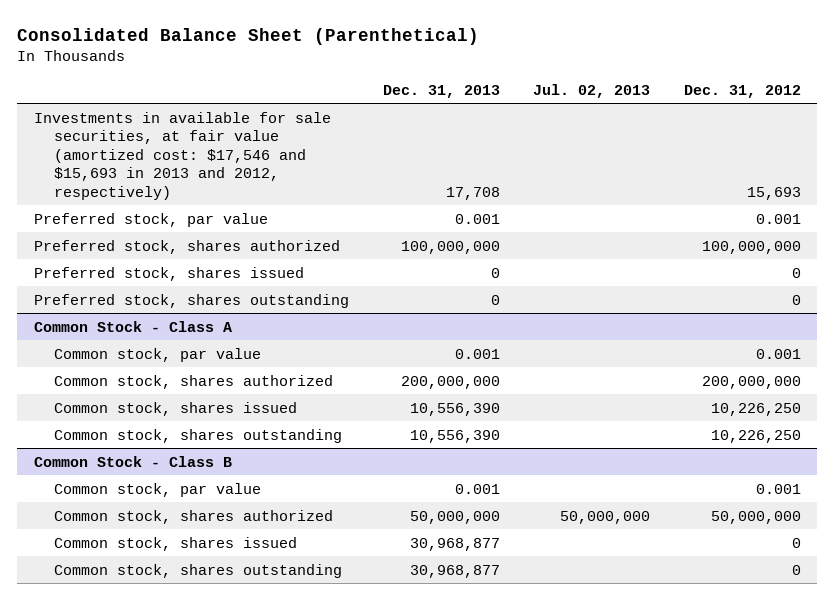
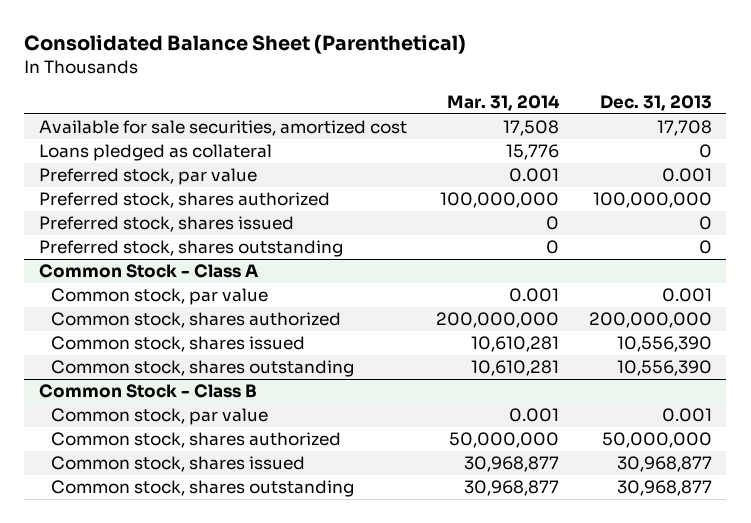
- | Dec. 31, 2013 | Jul. 02, 2013 | Dec. 31, 2012
+ | Mar. 31, 2014 | Dec. 31, 2013
- Investments in available for sale securities, at fair value (amortized cost: $17,546 and $15,693 in 2013 and 2012, respectively) | 17,708 | | 15,693
+ Available for sale securities, amortized cost | 17,508 | 17,708
+ Loans pledged as collateral | 15,776 | 0

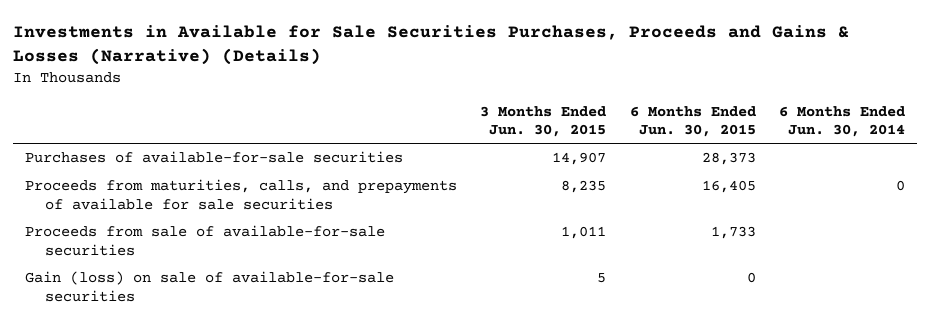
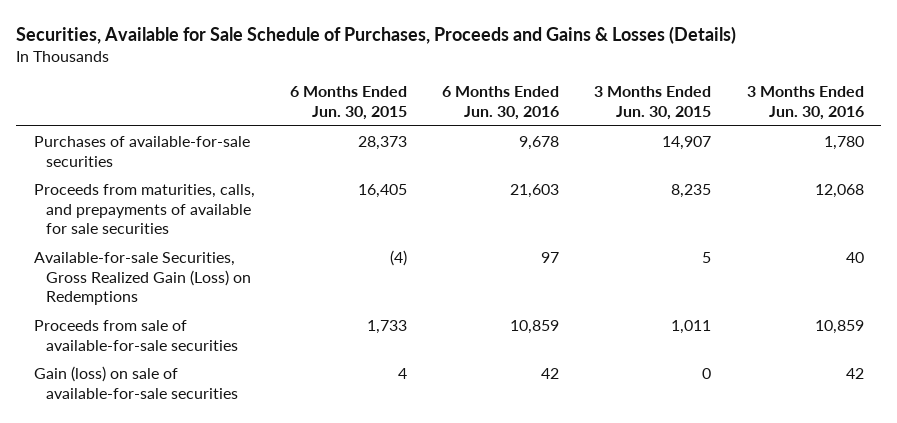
- Investments in Available for Sale Securities Purchases, Proceeds and Gains & Losses (Narrative) (Details)
+ Securities, Available for Sale Schedule of Purchases, Proceeds and Gains & Losses (Details)
- | 3 Months Ended Jun. 30, 2015 | 6 Months Ended Jun. 30, 2015 | 6 Months Ended Jun. 30, 2014
+ | 6 Months Ended Jun. 30, 2015 | 6 Months Ended Jun. 30, 2016 | 3 Months Ended Jun. 30, 2015 | 3 Months Ended Jun. 30, 2016
+ Available-for-sale Securities, Gross Realized Gain (Loss) on Redemptions | (4) | 97 | 5 | 40
- Gain (loss) on sale of available-for-sale securities | 5 | 0 |
+ Gain (loss) on sale of available-for-sale securities | 4 | 42 | 0 | 42

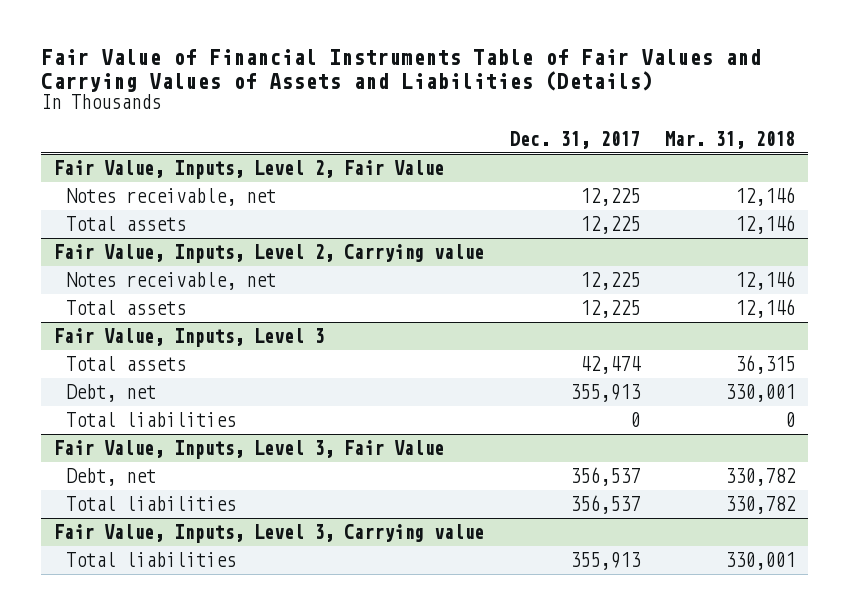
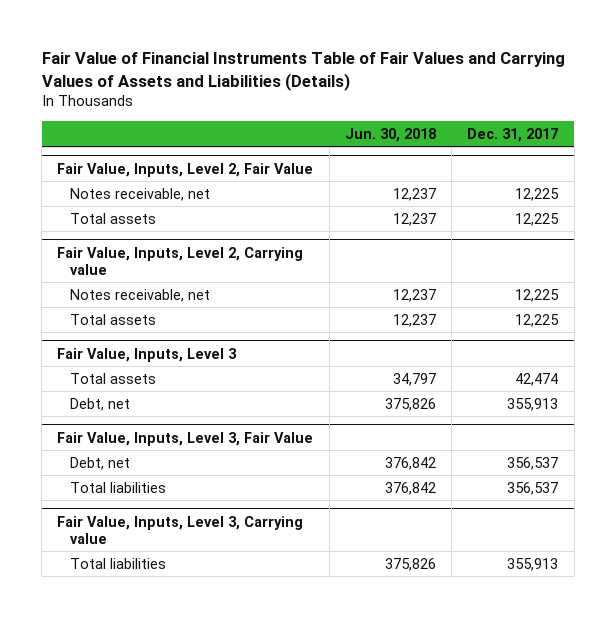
- | Dec. 31, 2017 | Mar. 31, 2018
+ | Jun. 30, 2018 | Dec. 31, 2017
@ Fair Value, Inputs, Level 3
- Total liabilities | 0 | 0

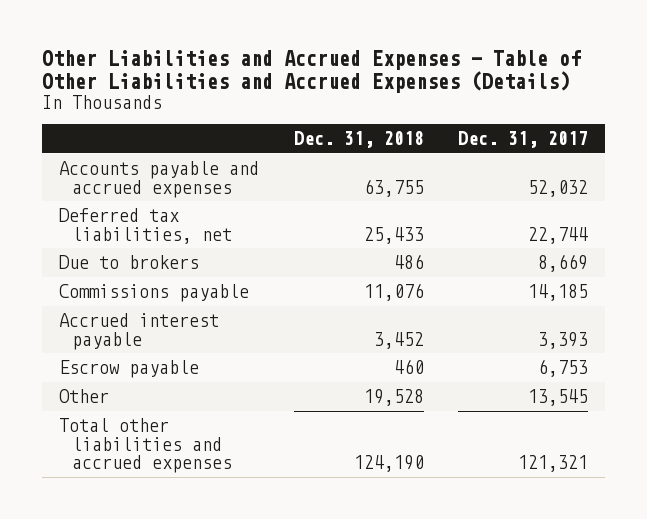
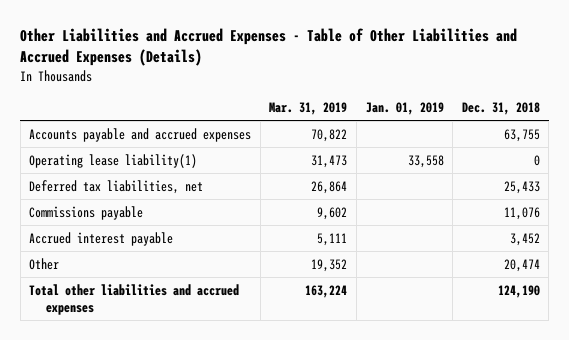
- | Dec. 31, 2018 | Dec. 31, 2017
+ | Mar. 31, 2019 | Jan. 01, 2019 | Dec. 31, 2018
+ Operating lease liability(1) | 31,473 | 33,558 | 0
- Due to brokers | 486 | 8,669
- Escrow payable | 460 | 6,753
- Other | 19,528 | 13,545
+ Other | 19,352 | | 20,474

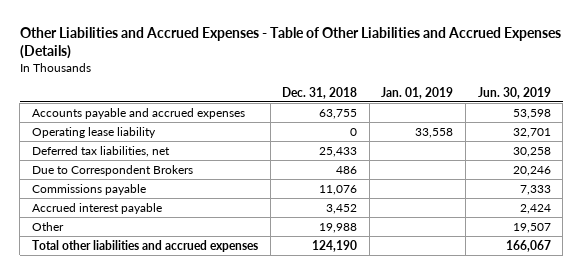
- | Mar. 31, 2019 | Jan. 01, 2019 | Dec. 31, 2018
+ | Dec. 31, 2018 | Jan. 01, 2019 | Jun. 30, 2019
- Operating lease liability(1) | 31,473 | 33,558 | 0
+ Operating lease liability | 0 | 33,558 | 32,701
+ Due to Correspondent Brokers | 486 | | 20,246
- Other | 19,352 | | 20,474
+ Other | 19,988 | | 19,507

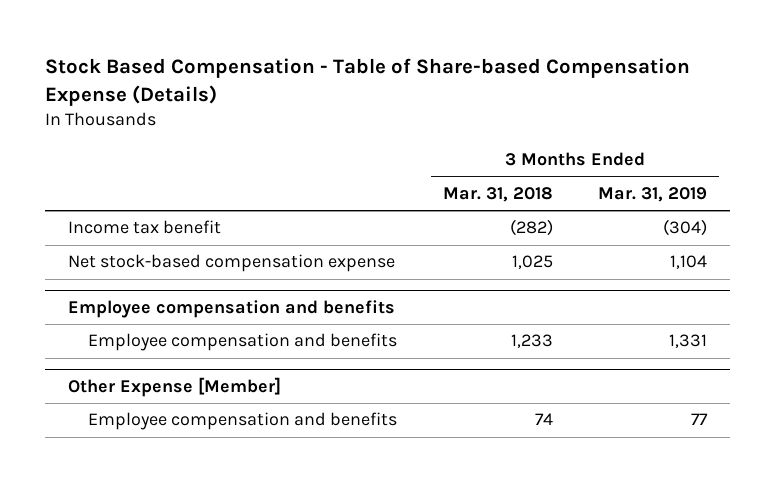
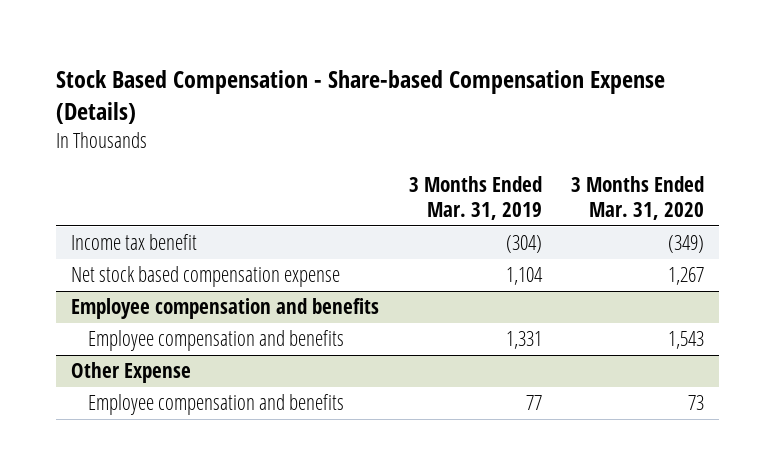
- Stock Based Compensation - Table of Share-based Compensation Expense (Details)
+ Stock Based Compensation - Share-based Compensation Expense (Details)
- | 3 Months Ended Mar. 31, 2018 | 3 Months Ended Mar. 31, 2019
+ | 3 Months Ended Mar. 31, 2019 | 3 Months Ended Mar. 31, 2020
- Net stock-based compensation expense | 1,025 | 1,104
+ Net stock based compensation expense | 1,104 | 1,267
- Other Expense [Member]
+ Other Expense

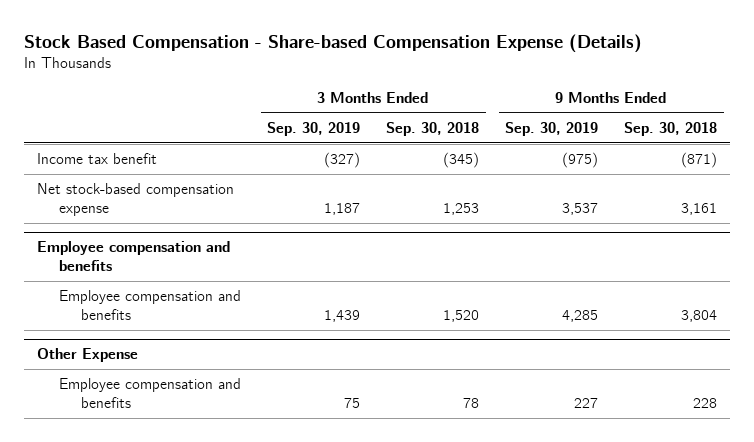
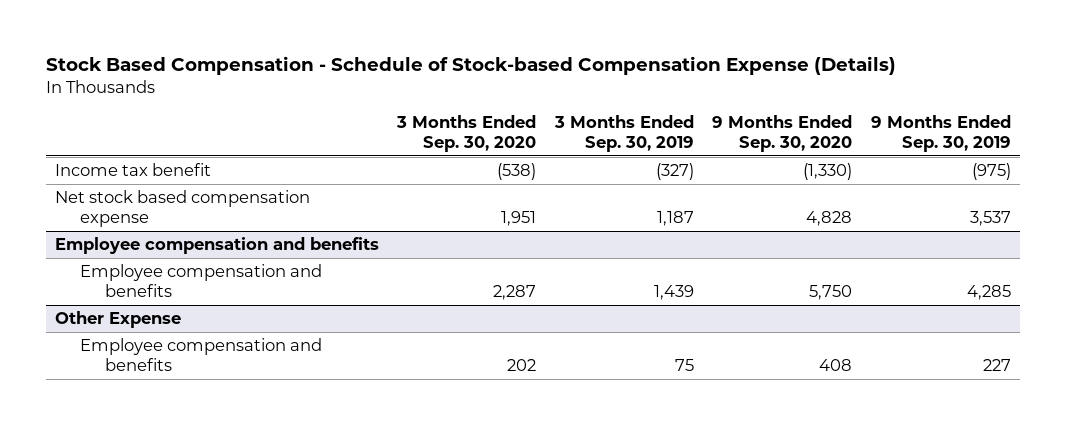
- Stock Based Compensation - Share-based Compensation Expense (Details)
+ Stock Based Compensation - Schedule of Stock-based Compensation Expense (Details)
- | 3 Months Ended Sep. 30, 2019 | 3 Months Ended Sep. 30, 2018 | 9 Months Ended Sep. 30, 2019 | 9 Months Ended Sep. 30, 2018
+ | 3 Months Ended Sep. 30, 2020 | 3 Months Ended Sep. 30, 2019 | 9 Months Ended Sep. 30, 2020 | 9 Months Ended Sep. 30, 2019
- Net stock-based compensation expense | 1,187 | 1,253 | 3,537 | 3,161
+ Net stock based compensation expense | 1,951 | 1,187 | 4,828 | 3,537

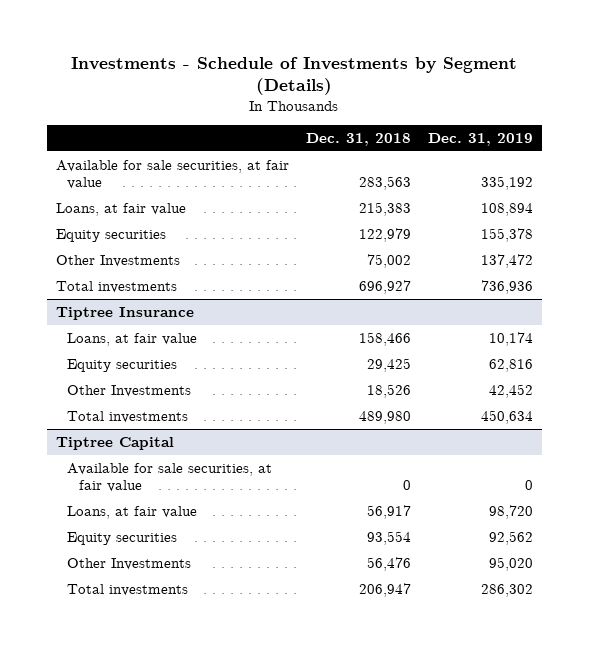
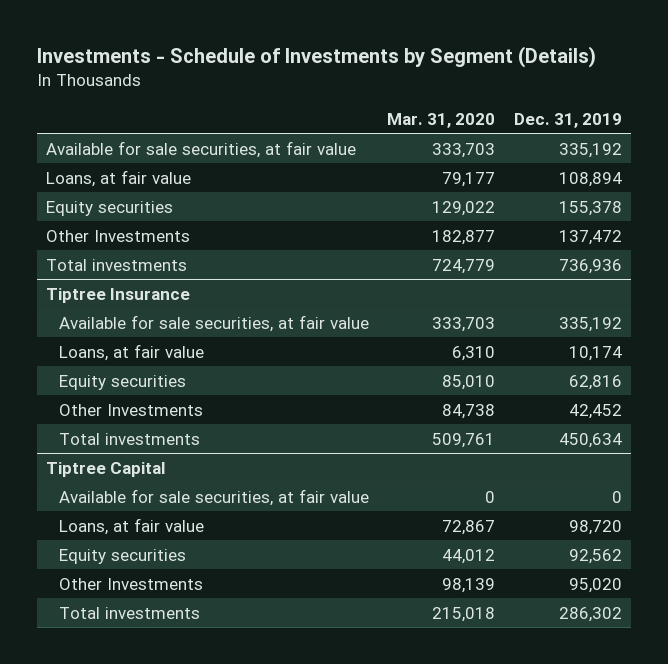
- | Dec. 31, 2018 | Dec. 31, 2019
+ | Mar. 31, 2020 | Dec. 31, 2019
@ Tiptree Insurance
+ Available for sale securities, at fair value | 333,703 | 335,192

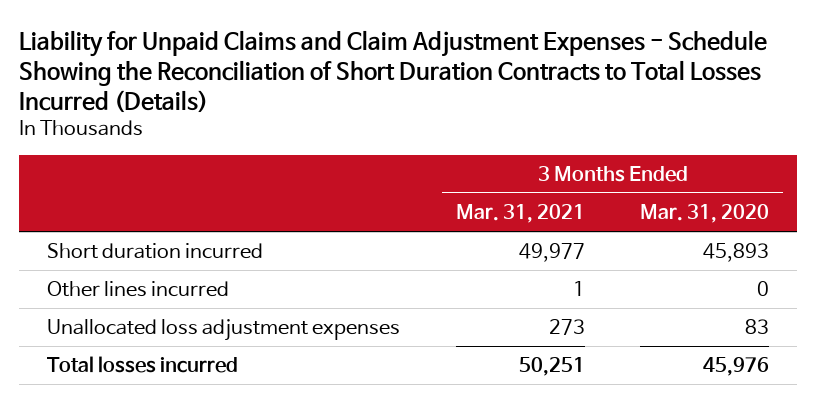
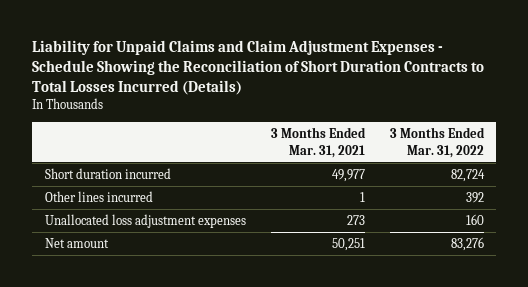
- | 3 Months Ended Mar. 31, 2021 | 3 Months Ended Mar. 31, 2020
+ | 3 Months Ended Mar. 31, 2021 | 3 Months Ended Mar. 31, 2022
- Total losses incurred | 50,251 | 45,976
+ Net amount | 50,251 | 83,276

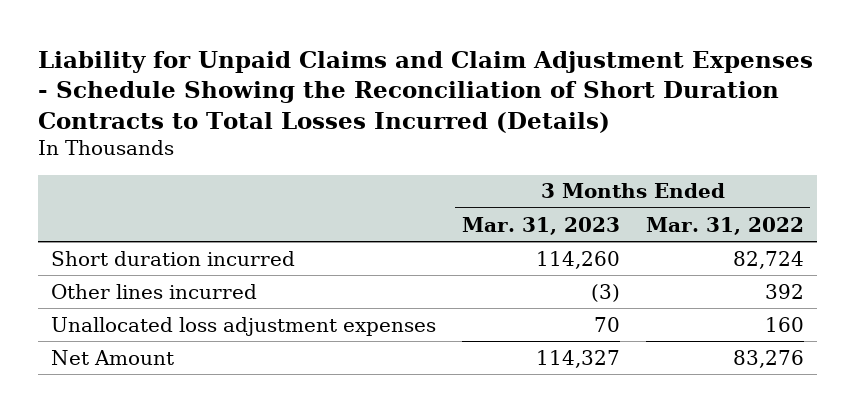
- | 3 Months Ended Mar. 31, 2021 | 3 Months Ended Mar. 31, 2022
+ | 3 Months Ended Mar. 31, 2023 | 3 Months Ended Mar. 31, 2022
- Net amount | 50,251 | 83,276
+ Net Amount | 114,327 | 83,276

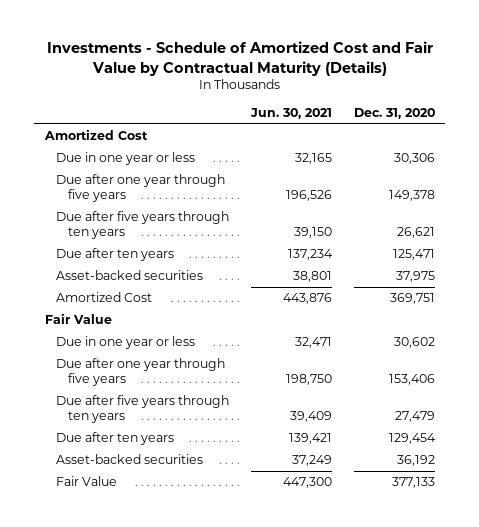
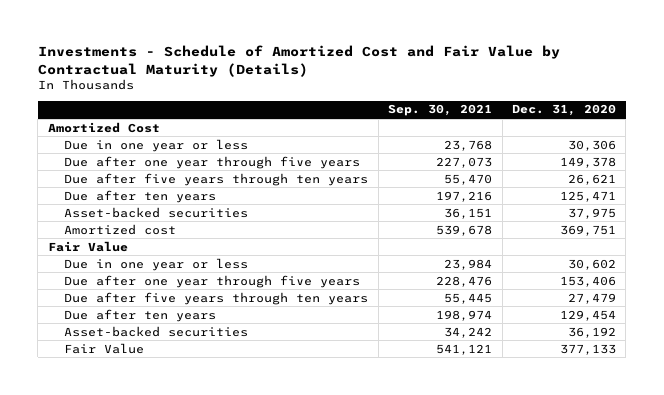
- | Jun. 30, 2021 | Dec. 31, 2020
+ | Sep. 30, 2021 | Dec. 31, 2020
- Amortized Cost | 443,876 | 369,751
+ Amortized cost | 539,678 | 369,751

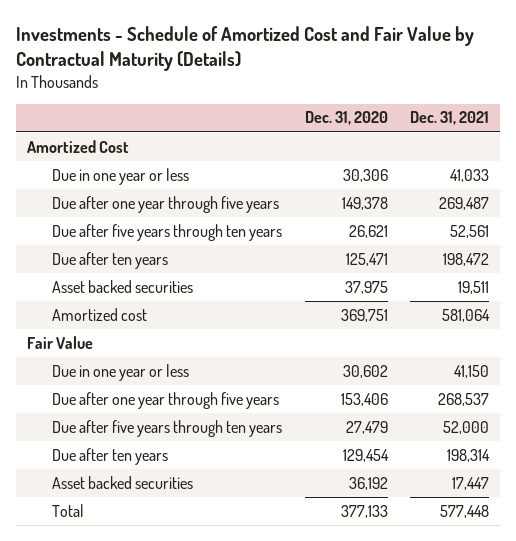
- | Sep. 30, 2021 | Dec. 31, 2020
+ | Dec. 31, 2020 | Dec. 31, 2021
- Asset-backed securities | 36,151 | 37,975
+ Asset backed securities | 37,975 | 19,511
- Asset-backed securities | 34,242 | 36,192
- Fair Value | 541,121 | 377,133
+ Asset backed securities | 36,192 | 17,447
+ Total | 377,133 | 577,448

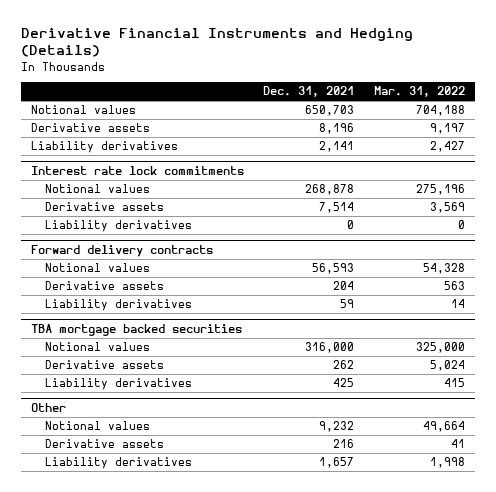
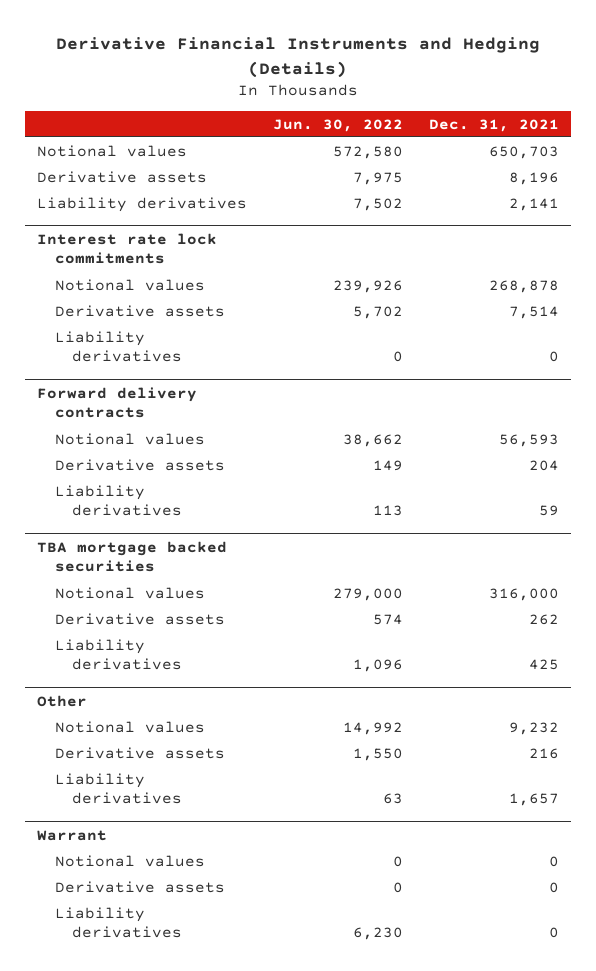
- | Dec. 31, 2021 | Mar. 31, 2022
+ | Jun. 30, 2022 | Dec. 31, 2021
+ Warrant
+ Notional values | 0 | 0
+ Derivative assets | 0 | 0
+ Liability derivatives | 6,230 | 0

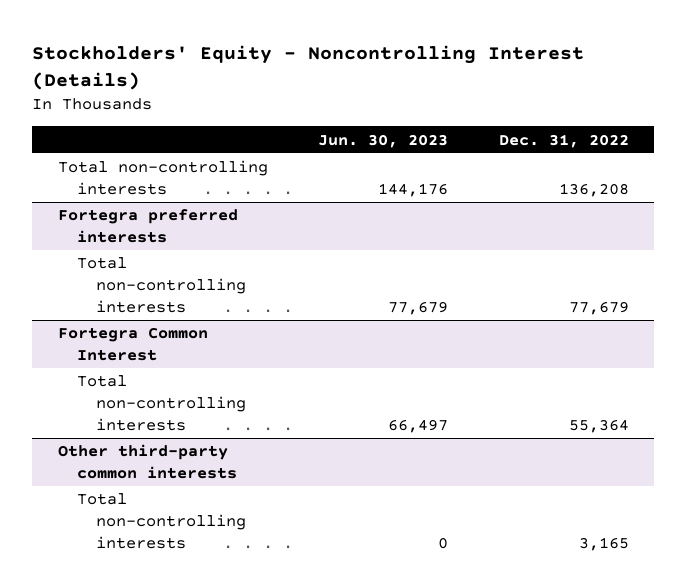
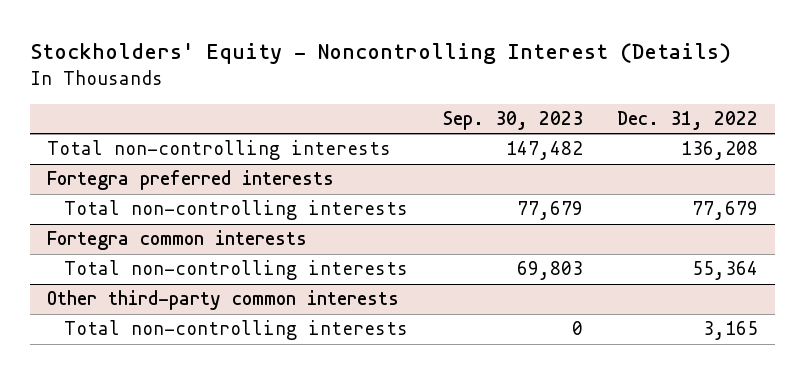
- | Jun. 30, 2023 | Dec. 31, 2022
+ | Sep. 30, 2023 | Dec. 31, 2022
- Fortegra Common Interest
+ Fortegra common interests

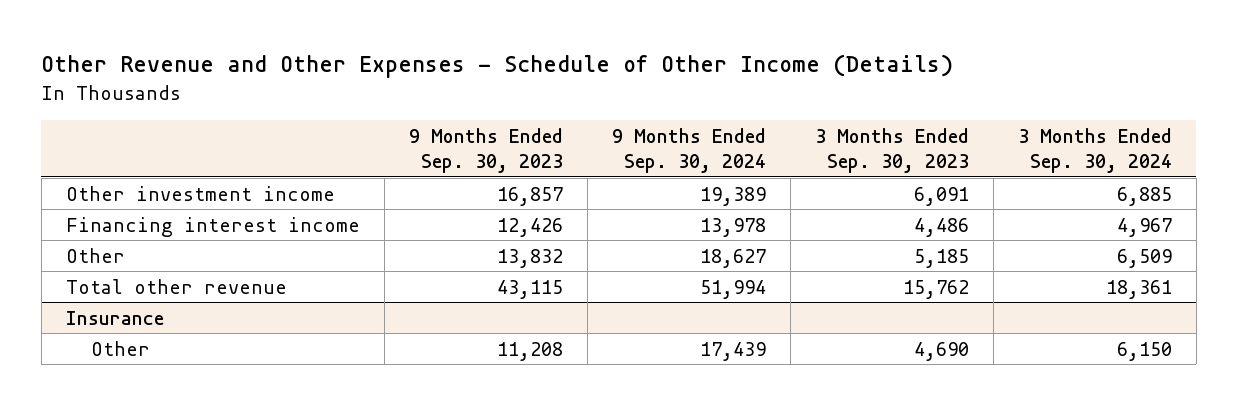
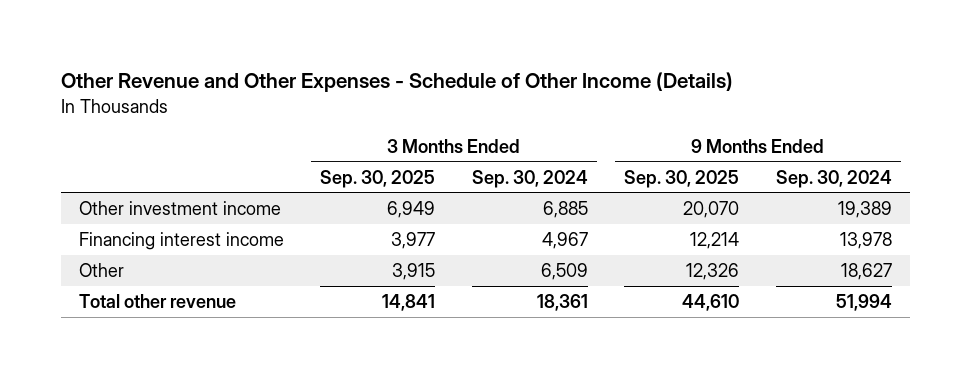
- | 9 Months Ended Sep. 30, 2023 | 9 Months Ended Sep. 30, 2024 | 3 Months Ended Sep. 30, 2023 | 3 Months Ended Sep. 30, 2024
+ | 3 Months Ended Sep. 30, 2025 | 3 Months Ended Sep. 30, 2024 | 9 Months Ended Sep. 30, 2025 | 9 Months Ended Sep. 30, 2024
- Insurance
- Other | 11,208 | 17,439 | 4,690 | 6,150

